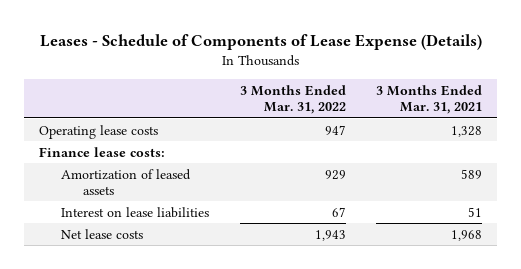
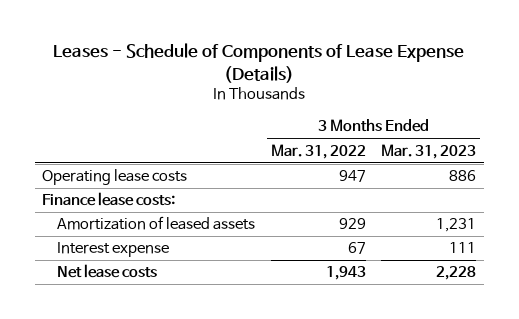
- | 3 Months Ended Mar. 31, 2022 | 3 Months Ended Mar. 31, 2021
+ | 3 Months Ended Mar. 31, 2022 | 3 Months Ended Mar. 31, 2023
- Interest on lease liabilities | 67 | 51
+ Interest expense | 67 | 111

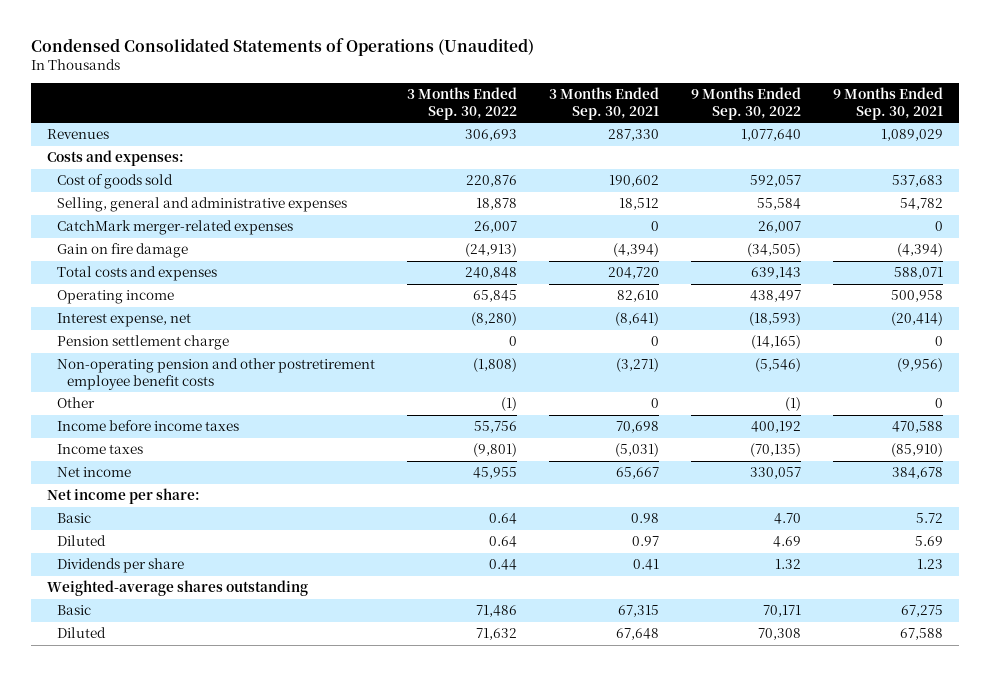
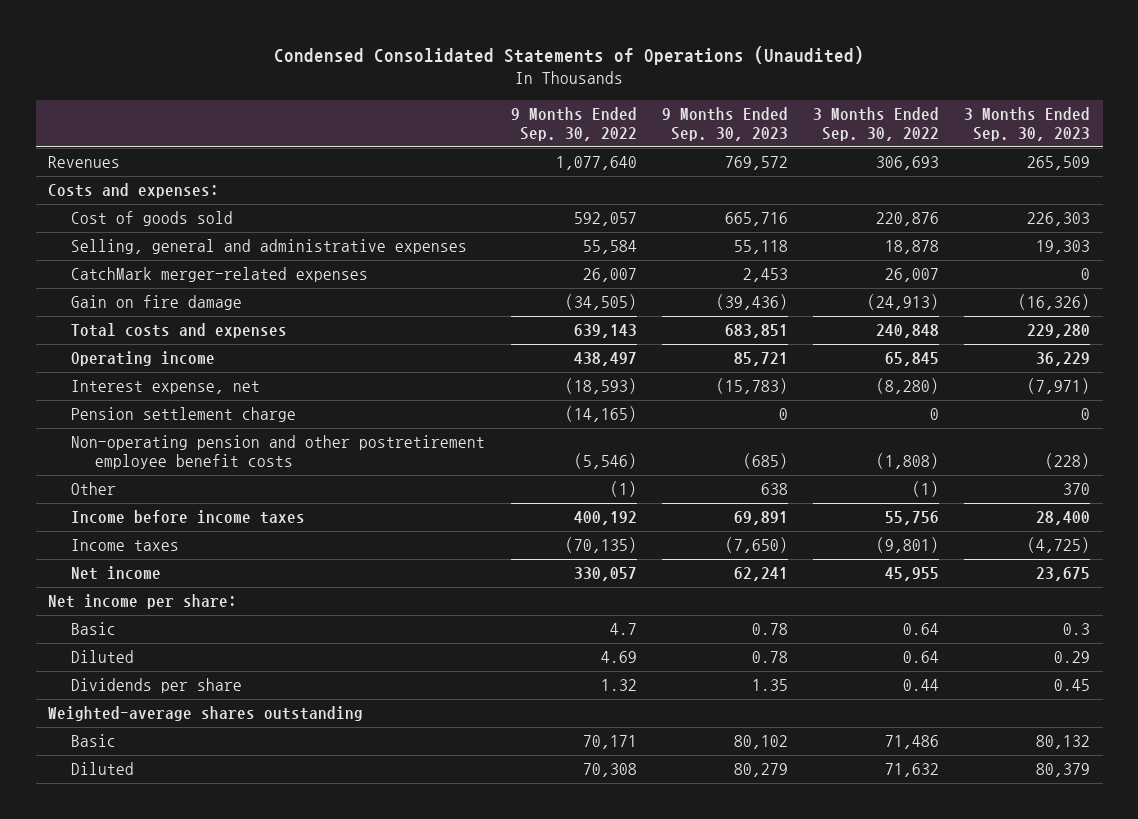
- | 3 Months Ended Sep. 30, 2022 | 3 Months Ended Sep. 30, 2021 | 9 Months Ended Sep. 30, 2022 | 9 Months Ended Sep. 30, 2021
+ | 9 Months Ended Sep. 30, 2022 | 9 Months Ended Sep. 30, 2023 | 3 Months Ended Sep. 30, 2022 | 3 Months Ended Sep. 30, 2023
- Basic | 0.64 | 0.98 | 4.70 | 5.72
+ Basic | 4.7 | 0.78 | 0.64 | 0.3

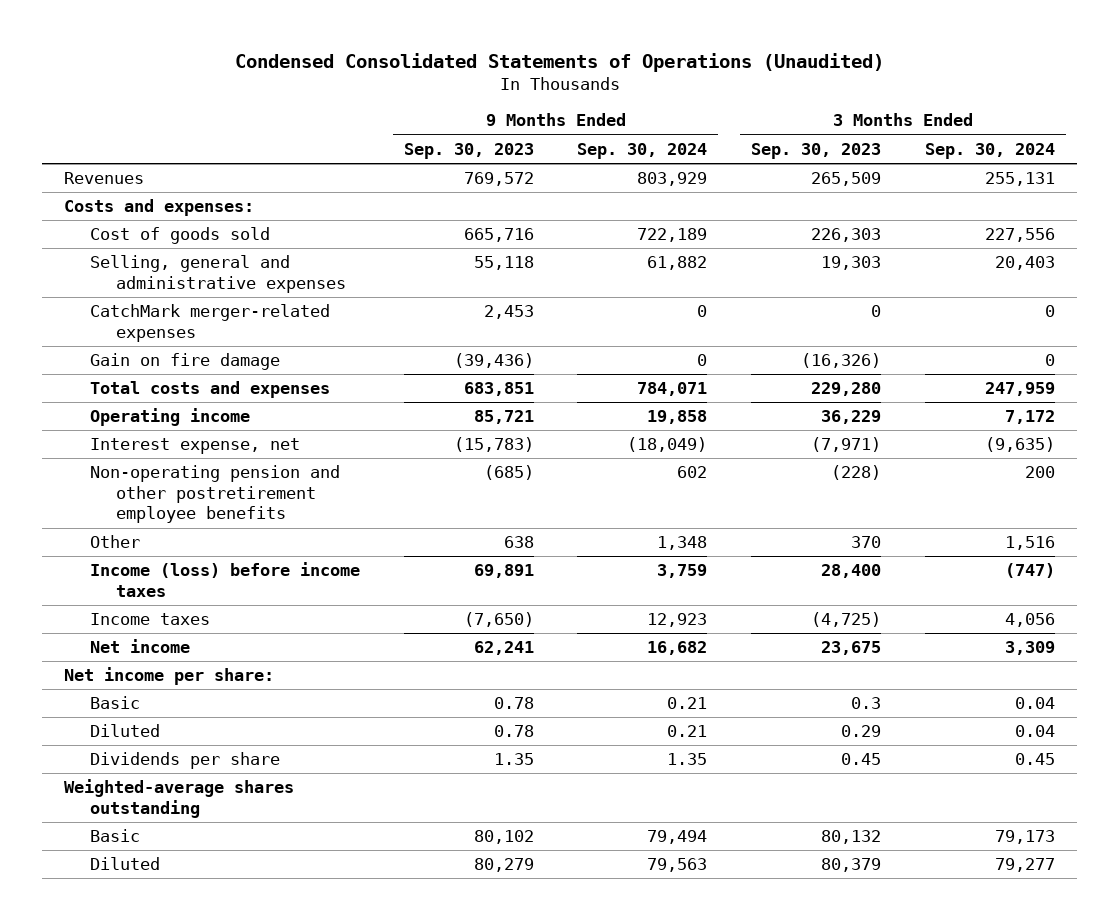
- | 9 Months Ended Sep. 30, 2022 | 9 Months Ended Sep. 30, 2023 | 3 Months Ended Sep. 30, 2022 | 3 Months Ended Sep. 30, 2023
+ | 9 Months Ended Sep. 30, 2023 | 9 Months Ended Sep. 30, 2024 | 3 Months Ended Sep. 30, 2023 | 3 Months Ended Sep. 30, 2024
- Pension settlement charge | (14,165) | 0 | 0 | 0
- Non-operating pension and other postretirement employee benefit costs | (5,546) | (685) | (1,808) | (228)
+ Non-operating pension and other postretirement employee benefits | (685) | 602 | (228) | 200
- Income before income taxes | 400,192 | 69,891 | 55,756 | 28,400
+ Income (loss) before income taxes | 69,891 | 3,759 | 28,400 | (747)

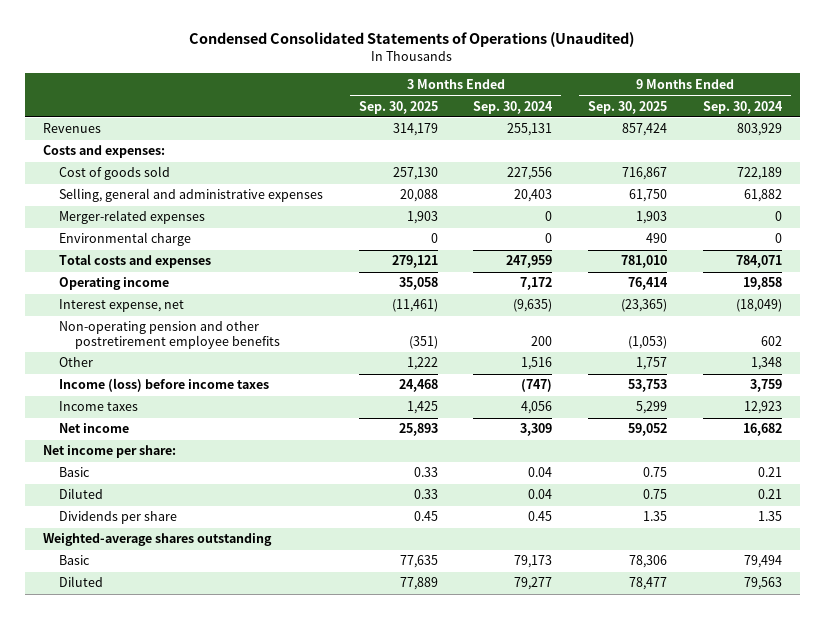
- | 9 Months Ended Sep. 30, 2023 | 9 Months Ended Sep. 30, 2024 | 3 Months Ended Sep. 30, 2023 | 3 Months Ended Sep. 30, 2024
+ | 3 Months Ended Sep. 30, 2025 | 3 Months Ended Sep. 30, 2024 | 9 Months Ended Sep. 30, 2025 | 9 Months Ended Sep. 30, 2024
- CatchMark merger-related expenses | 2,453 | 0 | 0 | 0
- Gain on fire damage | (39,436) | 0 | (16,326) | 0
+ Merger-related expenses | 1,903 | 0 | 1,903 | 0
+ Environmental charge | 0 | 0 | 490 | 0

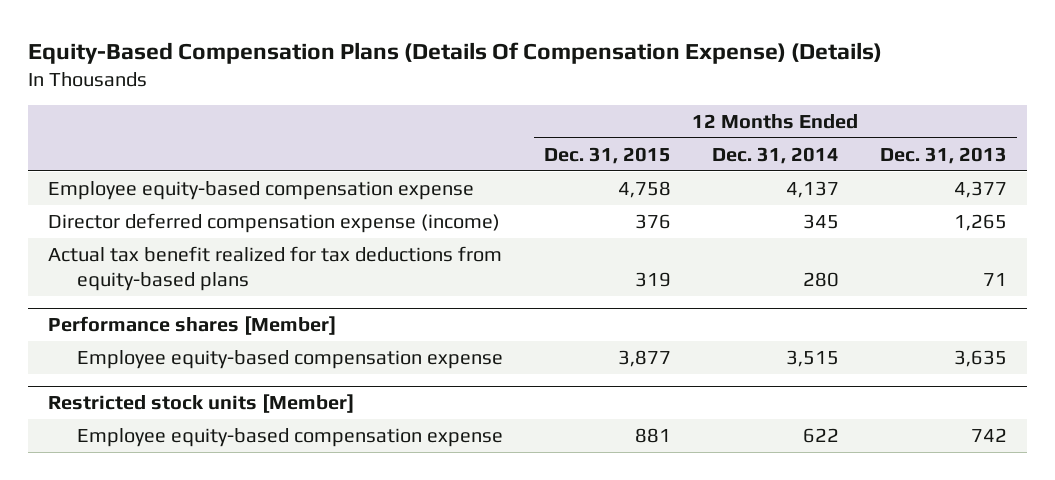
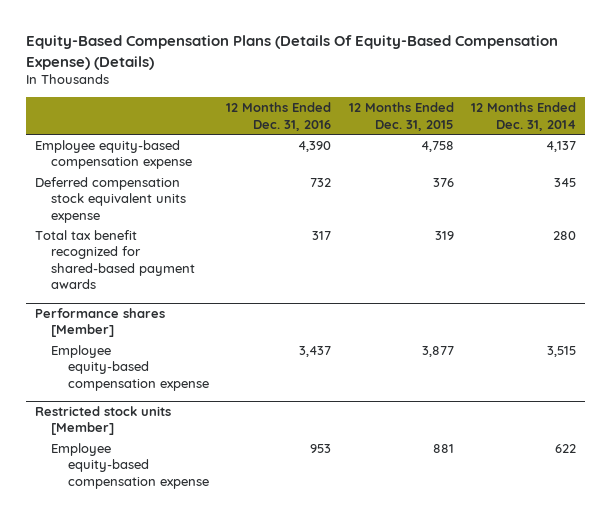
- Equity-Based Compensation Plans (Details Of Compensation Expense) (Details)
+ Equity-Based Compensation Plans (Details Of Equity-Based Compensation Expense) (Details)
- | 12 Months Ended Dec. 31, 2015 | 12 Months Ended Dec. 31, 2014 | 12 Months Ended Dec. 31, 2013
+ | 12 Months Ended Dec. 31, 2016 | 12 Months Ended Dec. 31, 2015 | 12 Months Ended Dec. 31, 2014
- Director deferred compensation expense (income) | 376 | 345 | 1,265
- Actual tax benefit realized for tax deductions from equity-based plans | 319 | 280 | 71
+ Deferred compensation stock equivalent units expense | 732 | 376 | 345
+ Total tax benefit recognized for shared-based payment awards | 317 | 319 | 280

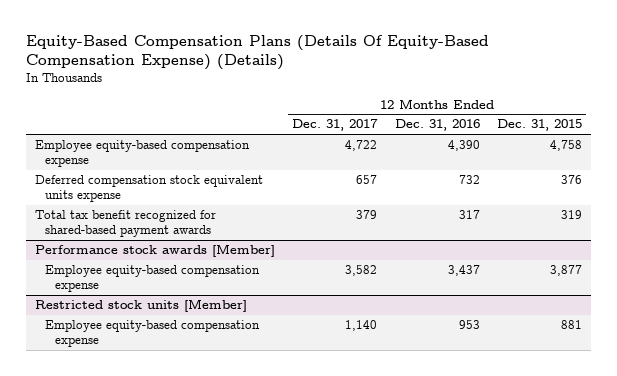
- | 12 Months Ended Dec. 31, 2016 | 12 Months Ended Dec. 31, 2015 | 12 Months Ended Dec. 31, 2014
+ | 12 Months Ended Dec. 31, 2017 | 12 Months Ended Dec. 31, 2016 | 12 Months Ended Dec. 31, 2015
- Performance shares [Member]
+ Performance stock awards [Member]

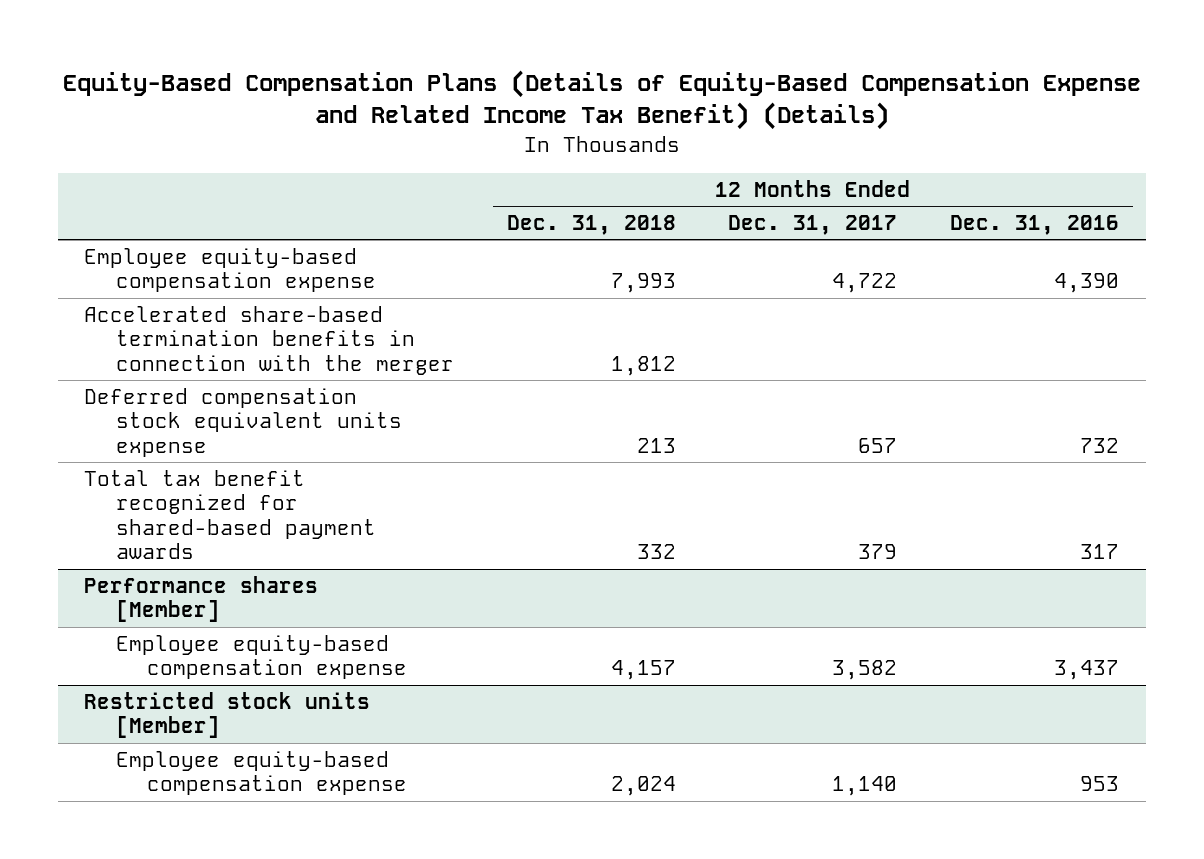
- Equity-Based Compensation Plans (Details Of Equity-Based Compensation Expense) (Details)
+ Equity-Based Compensation Plans (Details of Equity-Based Compensation Expense and Related Income Tax Benefit) (Details)
- | 12 Months Ended Dec. 31, 2017 | 12 Months Ended Dec. 31, 2016 | 12 Months Ended Dec. 31, 2015
+ | 12 Months Ended Dec. 31, 2018 | 12 Months Ended Dec. 31, 2017 | 12 Months Ended Dec. 31, 2016
+ Accelerated share-based termination benefits in connection with the merger | 1,812 | |
- Performance stock awards [Member]
+ Performance shares [Member]

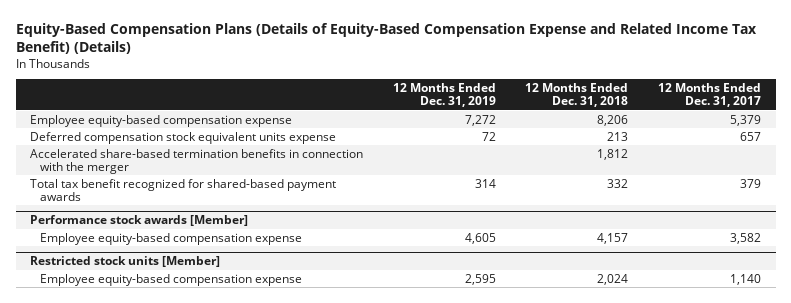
- | 12 Months Ended Dec. 31, 2018 | 12 Months Ended Dec. 31, 2017 | 12 Months Ended Dec. 31, 2016
+ | 12 Months Ended Dec. 31, 2019 | 12 Months Ended Dec. 31, 2018 | 12 Months Ended Dec. 31, 2017
- Employee equity-based compensation expense | 7,993 | 4,722 | 4,390
+ Employee equity-based compensation expense | 7,272 | 8,206 | 5,379
moved down: Accelerated share-based termination benefits in connection with the merger | | 1,812 |
- Performance shares [Member]
+ Performance stock awards [Member]

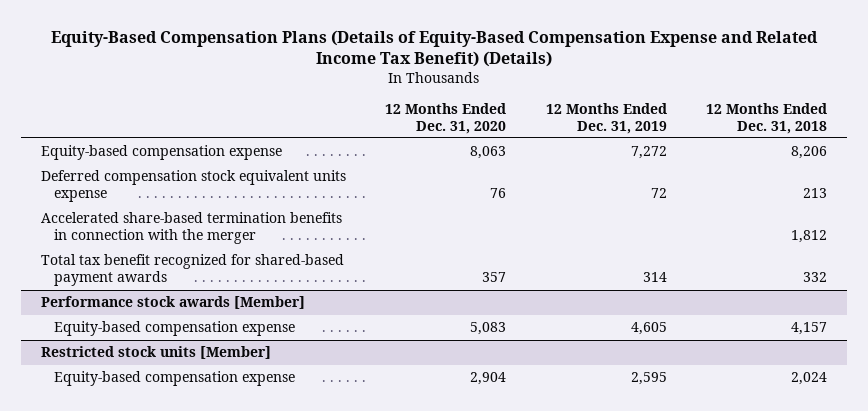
- | 12 Months Ended Dec. 31, 2019 | 12 Months Ended Dec. 31, 2018 | 12 Months Ended Dec. 31, 2017
+ | 12 Months Ended Dec. 31, 2020 | 12 Months Ended Dec. 31, 2019 | 12 Months Ended Dec. 31, 2018
- Employee equity-based compensation expense | 7,272 | 8,206 | 5,379
+ Equity-based compensation expense | 8,063 | 7,272 | 8,206
@ Performance stock awards [Member]
- Employee equity-based compensation expense | 4,605 | 4,157 | 3,582
+ Equity-based compensation expense | 5,083 | 4,605 | 4,157
@ Restricted stock units [Member]
- Employee equity-based compensation expense | 2,595 | 2,024 | 1,140
+ Equity-based compensation expense | 2,904 | 2,595 | 2,024

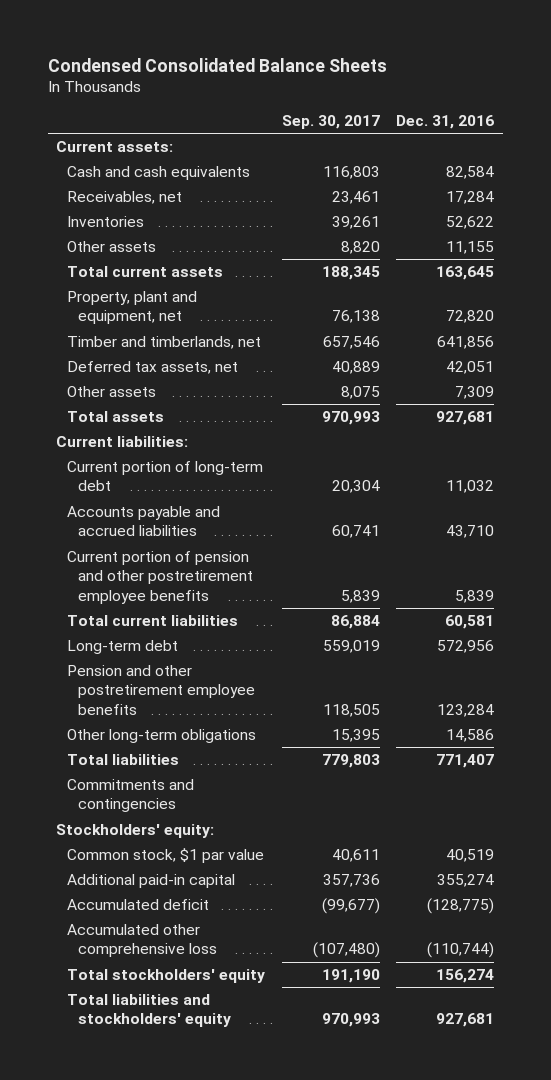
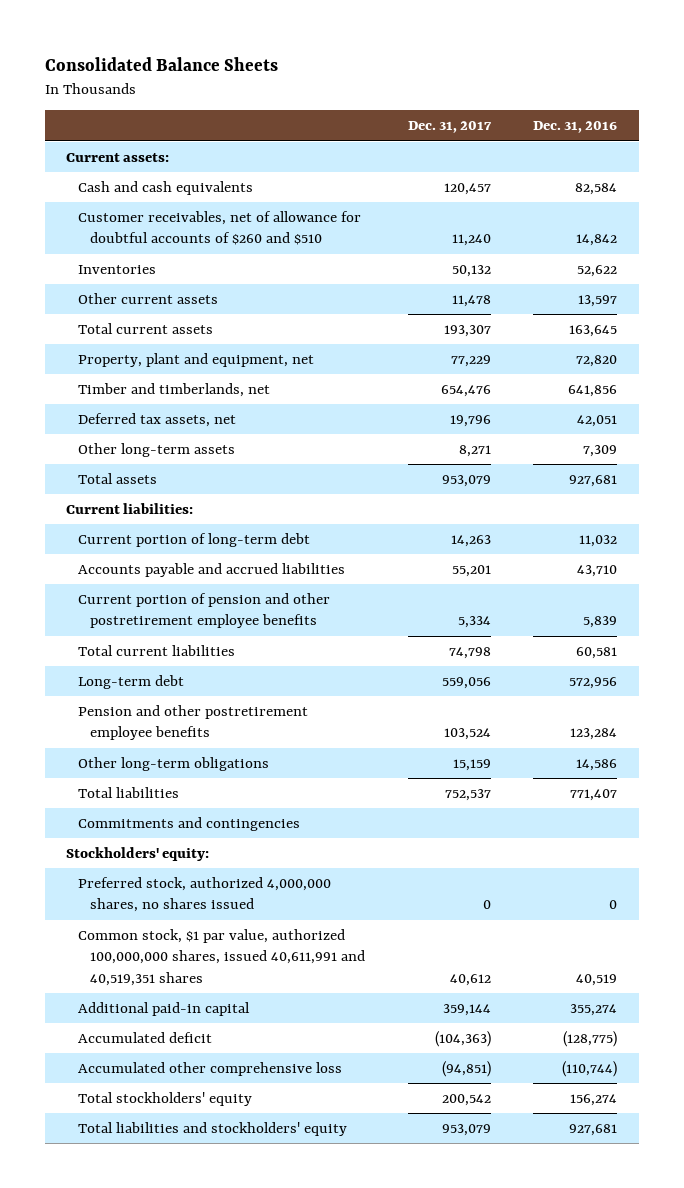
- Condensed Consolidated Balance Sheets
+ Consolidated Balance Sheets
- | Sep. 30, 2017 | Dec. 31, 2016
+ | Dec. 31, 2017 | Dec. 31, 2016
- Receivables, net | 23,461 | 17,284
+ Customer receivables, net of allowance for doubtful accounts of $260 and $510 | 11,240 | 14,842
- Other assets | 8,820 | 11,155
+ Other current assets | 11,478 | 13,597
- Other assets | 8,075 | 7,309
+ Other long-term assets | 8,271 | 7,309
- Common stock, $1 par value | 40,611 | 40,519
+ Preferred stock, authorized 4,000,000 shares, no shares issued | 0 | 0
+ Common stock, $1 par value, authorized 100,000,000 shares, issued 40,611,991 and 40,519,351 shares | 40,612 | 40,519

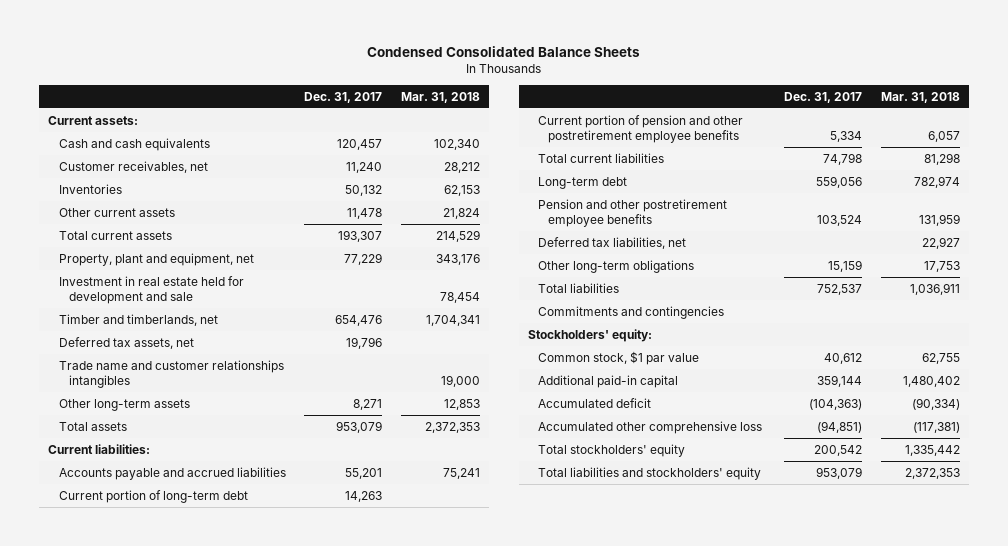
- Consolidated Balance Sheets
+ Condensed Consolidated Balance Sheets
- | Dec. 31, 2017 | Dec. 31, 2016
+ | Dec. 31, 2017 | Mar. 31, 2018
- Customer receivables, net of allowance for doubtful accounts of $260 and $510 | 11,240 | 14,842
+ Customer receivables, net | 11,240 | 28,212
+ Investment in real estate held for development and sale | | 78,454
+ Trade name and customer relationships intangibles | | 19,000
moved down: Current portion of long-term debt | 14,263 |
+ Deferred tax liabilities, net | | 22,927
- Preferred stock, authorized 4,000,000 shares, no shares issued | 0 | 0
- Common stock, $1 par value, authorized 100,000,000 shares, issued 40,611,991 and 40,519,351 shares | 40,612 | 40,519
+ Common stock, $1 par value | 40,612 | 62,755

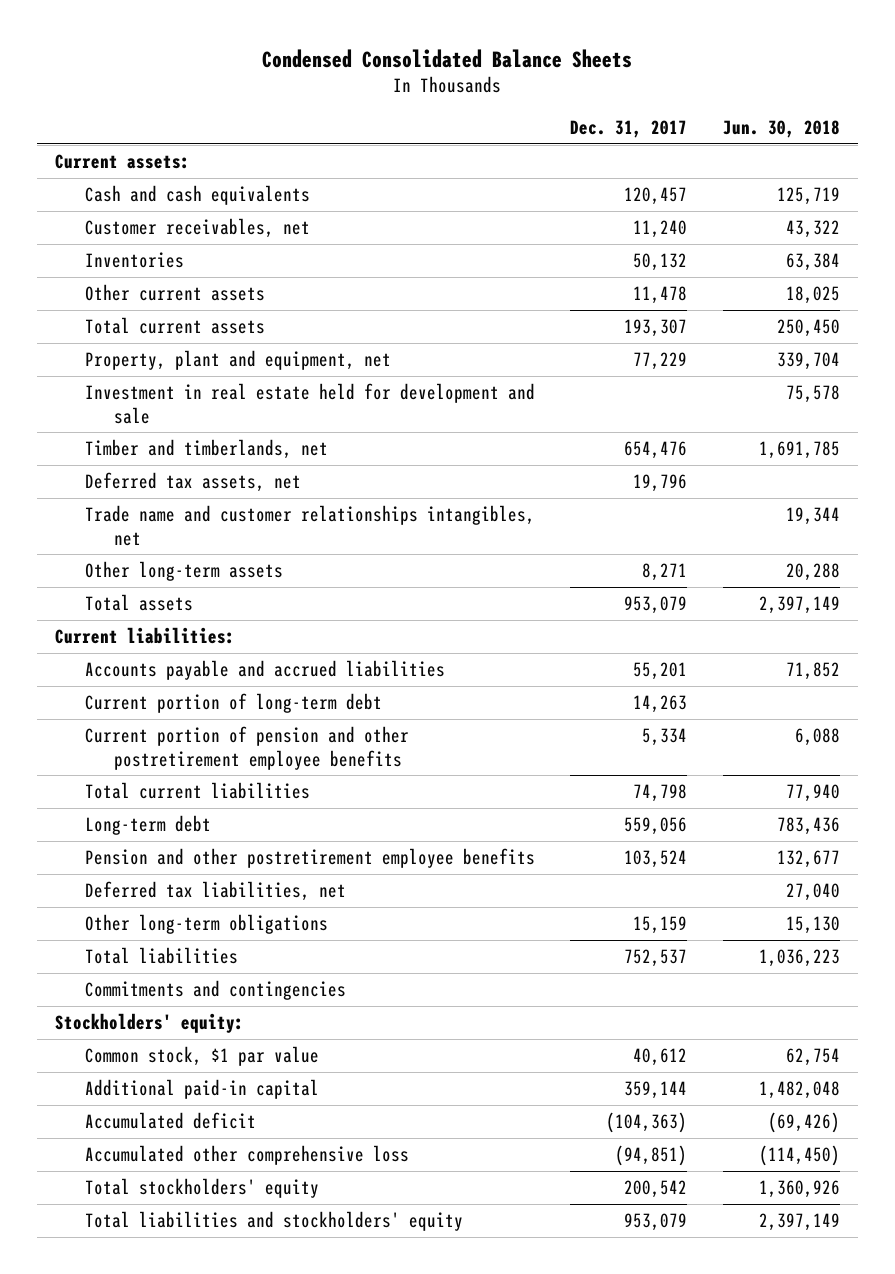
- | Dec. 31, 2017 | Mar. 31, 2018
+ | Dec. 31, 2017 | Jun. 30, 2018
- Trade name and customer relationships intangibles | | 19,000
+ Trade name and customer relationships intangibles, net | | 19,344

